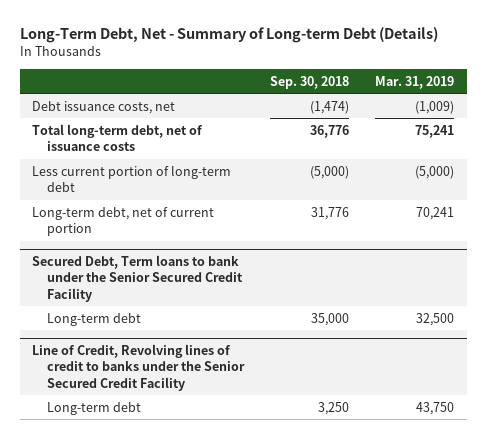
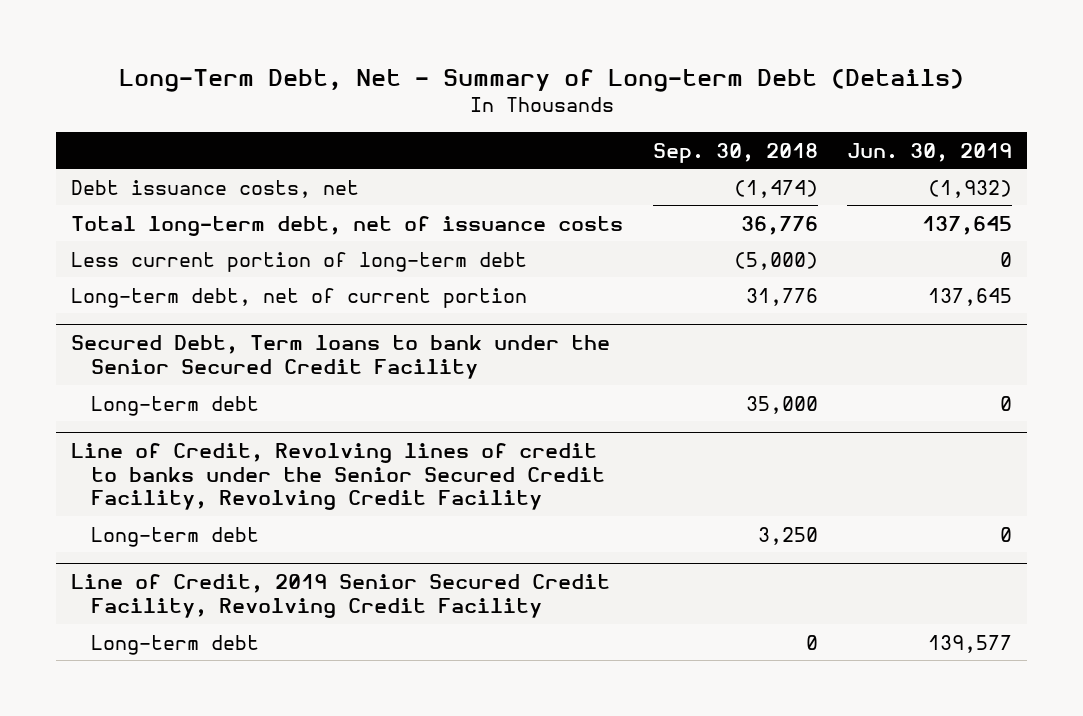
- | Sep. 30, 2018 | Mar. 31, 2019
+ | Sep. 30, 2018 | Jun. 30, 2019
- Line of Credit, Revolving lines of credit to banks under the Senior Secured Credit Facility
+ Line of Credit, Revolving lines of credit to banks under the Senior Secured Credit Facility, Revolving Credit Facility
+ Line of Credit, 2019 Senior Secured Credit Facility, Revolving Credit Facility
+ Long-term debt | 0 | 139,577

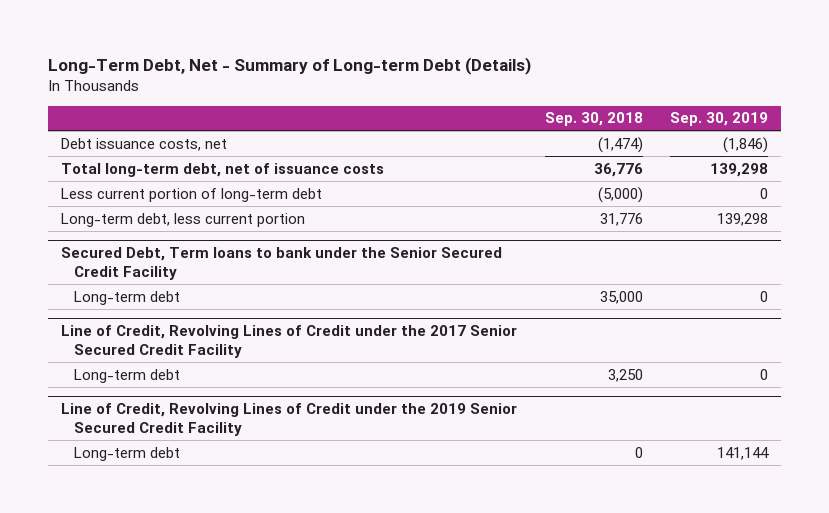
- | Sep. 30, 2018 | Jun. 30, 2019
+ | Sep. 30, 2018 | Sep. 30, 2019
- Long-term debt, net of current portion | 31,776 | 137,645
+ Long-term debt, less current portion | 31,776 | 139,298
- Line of Credit, Revolving lines of credit to banks under the Senior Secured Credit Facility, Revolving Credit Facility
+ Line of Credit, Revolving Lines of Credit under the 2017 Senior Secured Credit Facility
- Line of Credit, 2019 Senior Secured Credit Facility, Revolving Credit Facility
+ Line of Credit, Revolving Lines of Credit under the 2019 Senior Secured Credit Facility

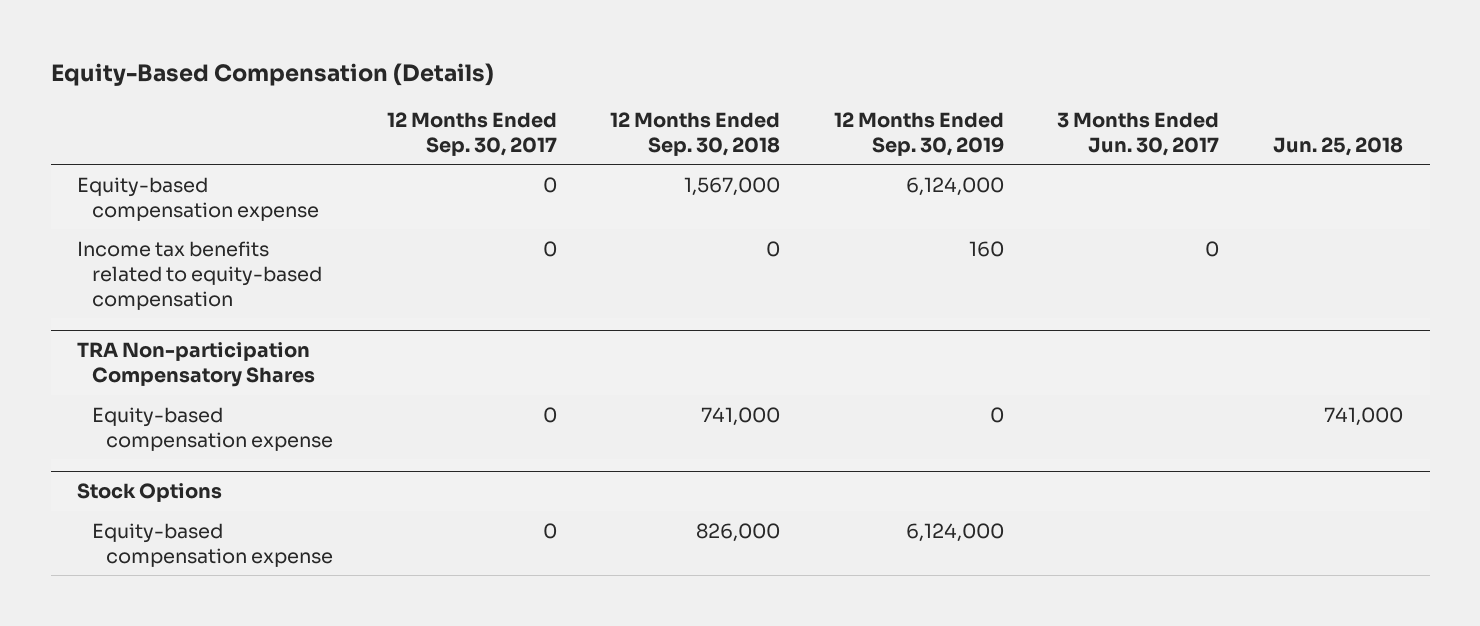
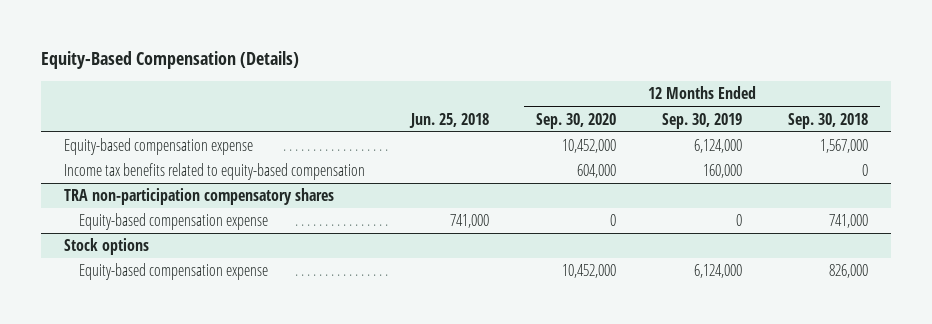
- | 12 Months Ended Sep. 30, 2017 | 12 Months Ended Sep. 30, 2018 | 12 Months Ended Sep. 30, 2019 | 3 Months Ended Jun. 30, 2017 | Jun. 25, 2018
+ | Jun. 25, 2018 | 12 Months Ended Sep. 30, 2020 | 12 Months Ended Sep. 30, 2019 | 12 Months Ended Sep. 30, 2018
- Income tax benefits related to equity-based compensation | 0 | 0 | 160 | 0 |
- TRA Non-participation Compensatory Shares
+ Income tax benefits related to equity-based compensation | | 604,000 | 160,000 | 0
+ TRA non-participation compensatory shares
- Stock Options
+ Stock options

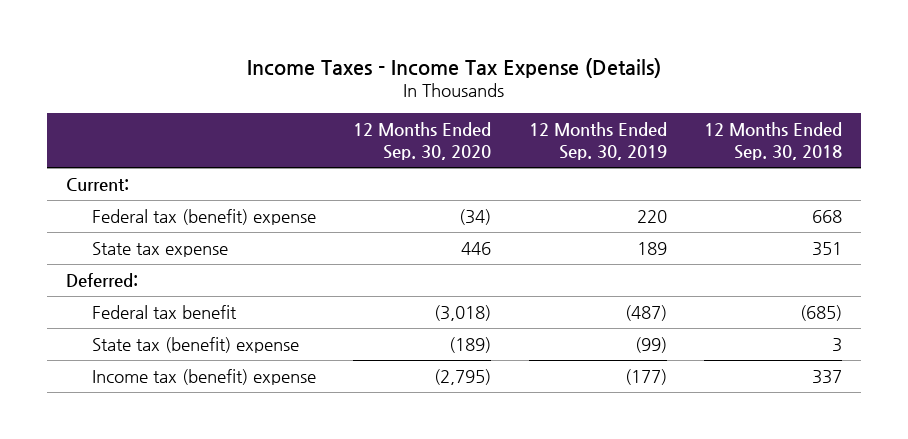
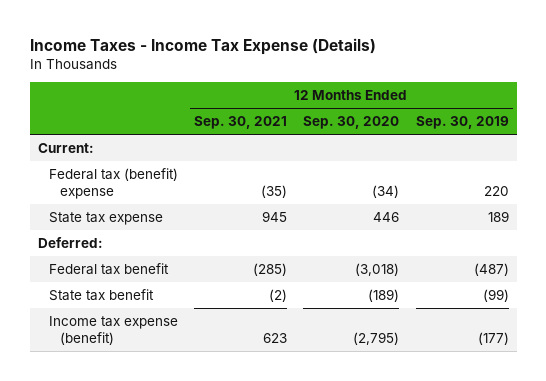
- | 12 Months Ended Sep. 30, 2020 | 12 Months Ended Sep. 30, 2019 | 12 Months Ended Sep. 30, 2018
+ | 12 Months Ended Sep. 30, 2021 | 12 Months Ended Sep. 30, 2020 | 12 Months Ended Sep. 30, 2019
- State tax (benefit) expense | (189) | (99) | 3
- Income tax (benefit) expense | (2,795) | (177) | 337
+ State tax benefit | (2) | (189) | (99)
+ Income tax expense (benefit) | 623 | (2,795) | (177)

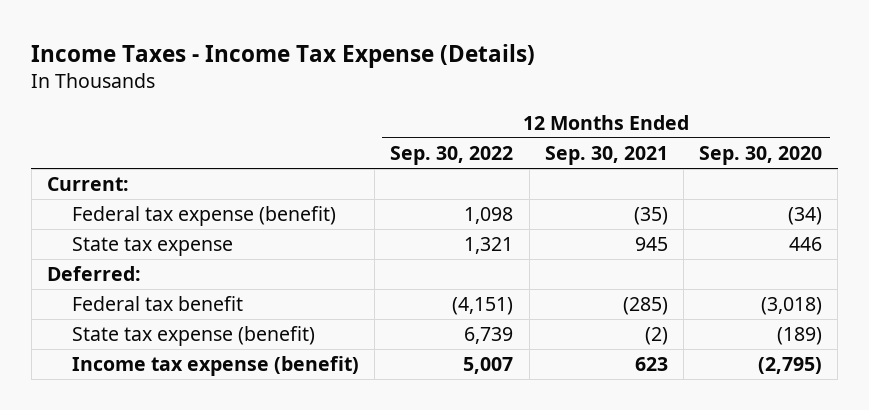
- | 12 Months Ended Sep. 30, 2021 | 12 Months Ended Sep. 30, 2020 | 12 Months Ended Sep. 30, 2019
+ | 12 Months Ended Sep. 30, 2022 | 12 Months Ended Sep. 30, 2021 | 12 Months Ended Sep. 30, 2020
- Federal tax (benefit) expense | (35) | (34) | 220
+ Federal tax expense (benefit) | 1,098 | (35) | (34)
- State tax benefit | (2) | (189) | (99)
+ State tax expense (benefit) | 6,739 | (2) | (189)

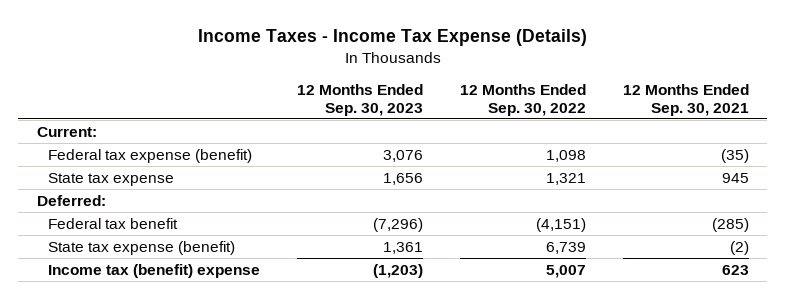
- | 12 Months Ended Sep. 30, 2022 | 12 Months Ended Sep. 30, 2021 | 12 Months Ended Sep. 30, 2020
+ | 12 Months Ended Sep. 30, 2023 | 12 Months Ended Sep. 30, 2022 | 12 Months Ended Sep. 30, 2021
- Income tax expense (benefit) | 5,007 | 623 | (2,795)
+ Income tax (benefit) expense | (1,203) | 5,007 | 623

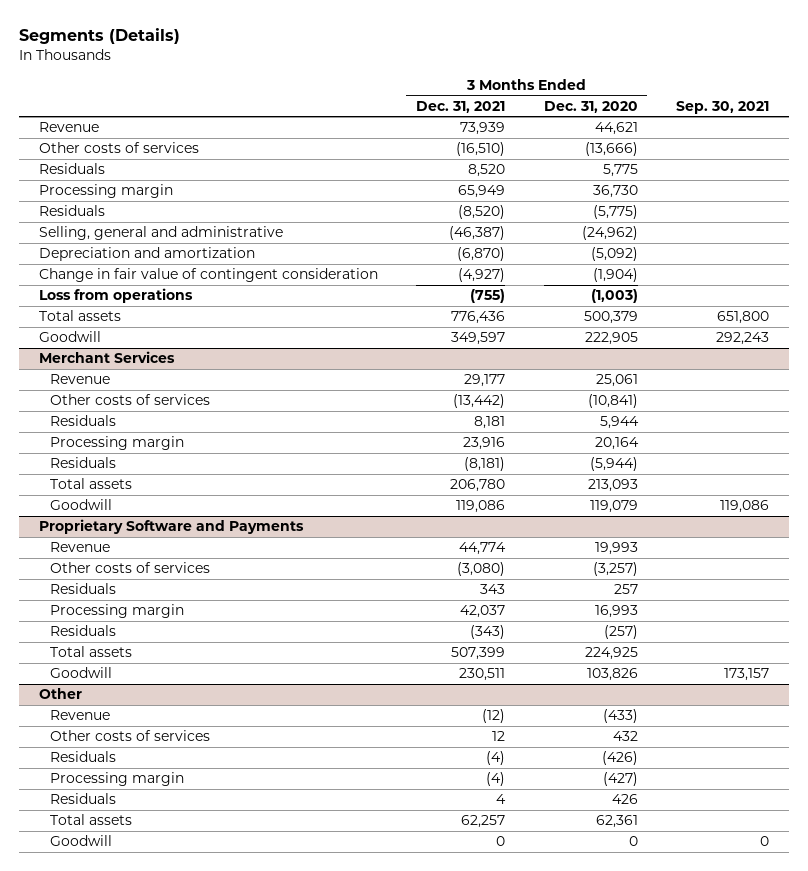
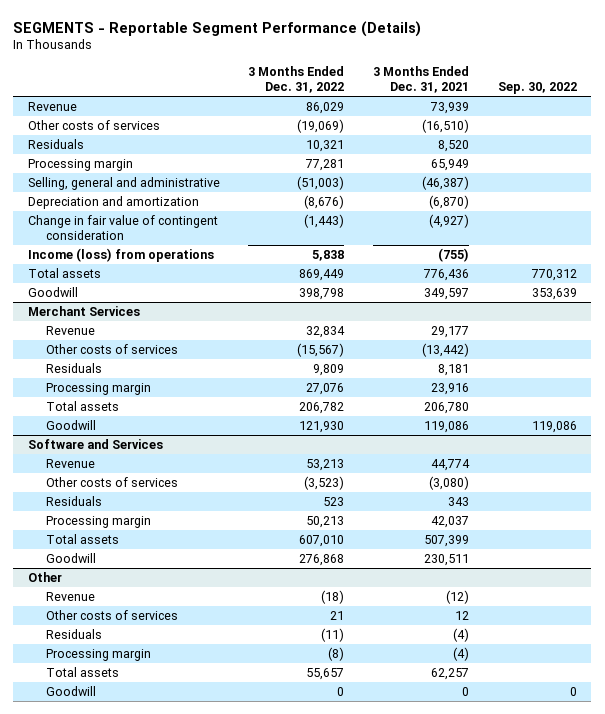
- Segments (Details)
+ SEGMENTS - Reportable Segment Performance (Details)
- | 3 Months Ended Dec. 31, 2021 | 3 Months Ended Dec. 31, 2020 | Sep. 30, 2021
+ | 3 Months Ended Dec. 31, 2022 | 3 Months Ended Dec. 31, 2021 | Sep. 30, 2022
- Residuals | (8,520) | (5,775) |
- Loss from operations | (755) | (1,003) |
+ Income (loss) from operations | 5,838 | (755) |
@ Merchant Services
- Residuals | (8,181) | (5,944) |
- Proprietary Software and Payments
+ Software and Services
- Residuals | (343) | (257) |
@ Other
- Residuals | 4 | 426 |

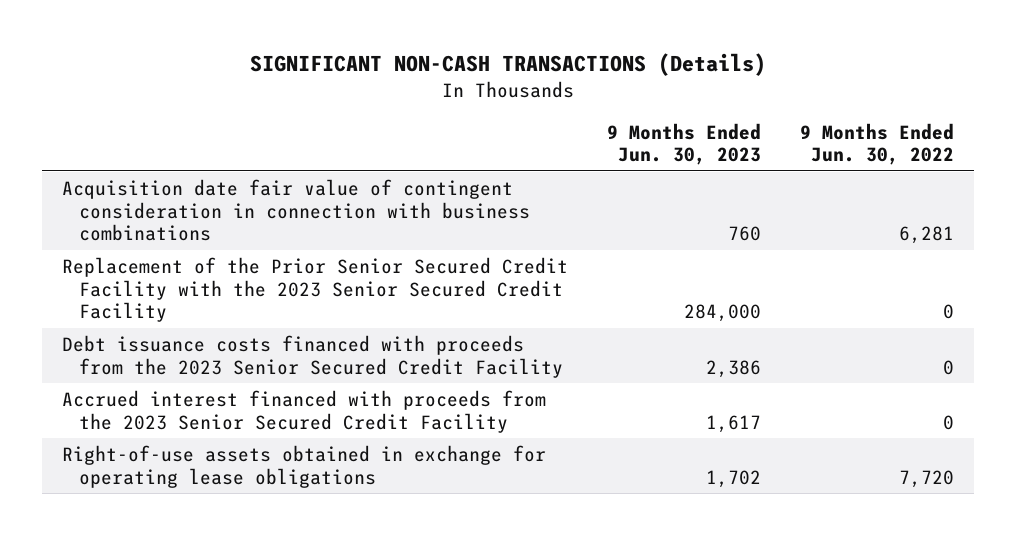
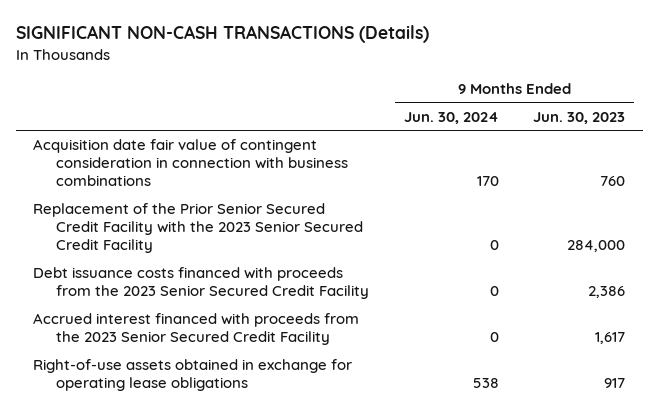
- | 9 Months Ended Jun. 30, 2023 | 9 Months Ended Jun. 30, 2022
+ | 9 Months Ended Jun. 30, 2024 | 9 Months Ended Jun. 30, 2023
- Right-of-use assets obtained in exchange for operating lease obligations | 1,702 | 7,720
+ Right-of-use assets obtained in exchange for operating lease obligations | 538 | 917

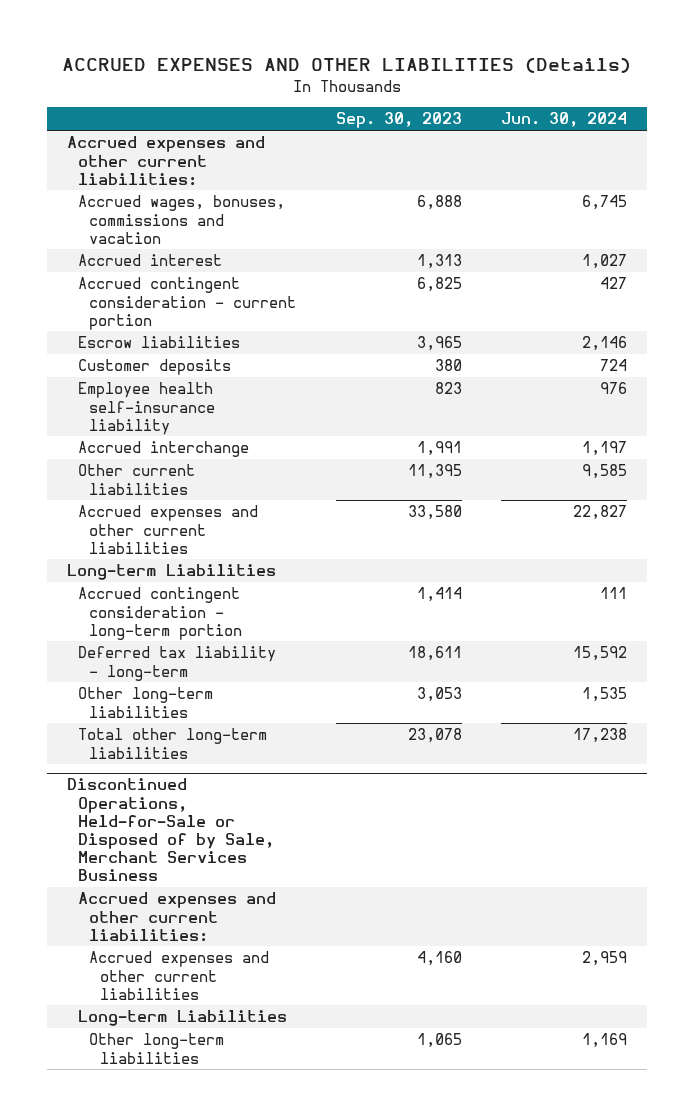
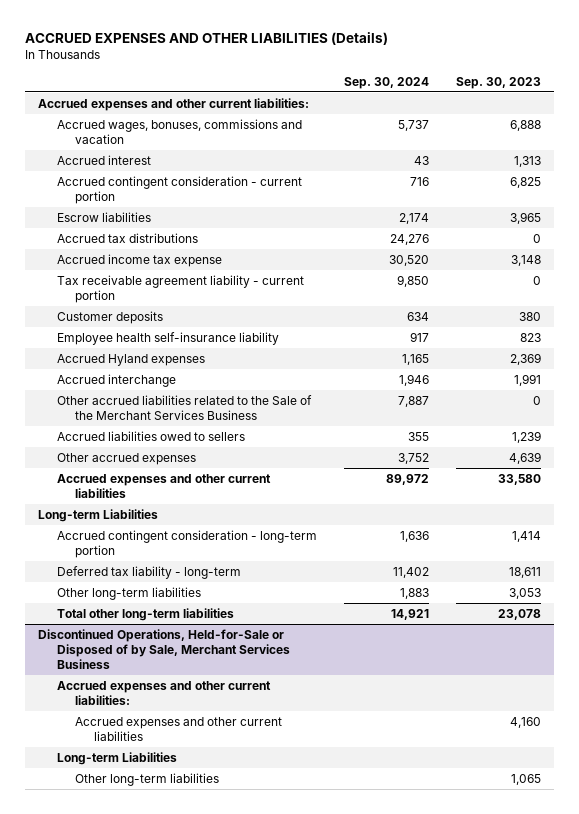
- | Sep. 30, 2023 | Jun. 30, 2024
+ | Sep. 30, 2024 | Sep. 30, 2023
+ Accrued tax distributions | 24,276 | 0
+ Accrued income tax expense | 30,520 | 3,148
+ Tax receivable agreement liability - current portion | 9,850 | 0
+ Accrued Hyland expenses | 1,165 | 2,369
- Other current liabilities | 11,395 | 9,585
+ Other accrued liabilities related to the Sale of the Merchant Services Business | 7,887 | 0
+ Accrued liabilities owed to sellers | 355 | 1,239
+ Other accrued expenses | 3,752 | 4,639

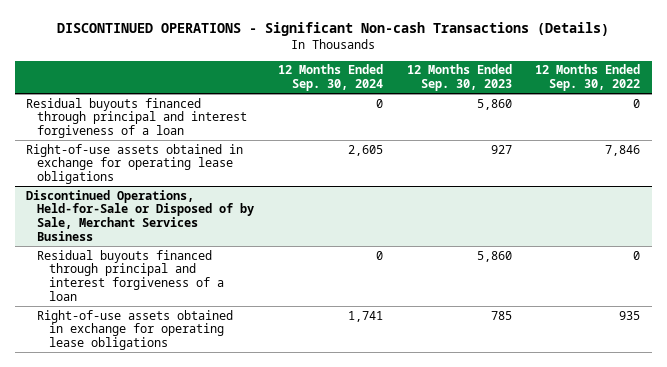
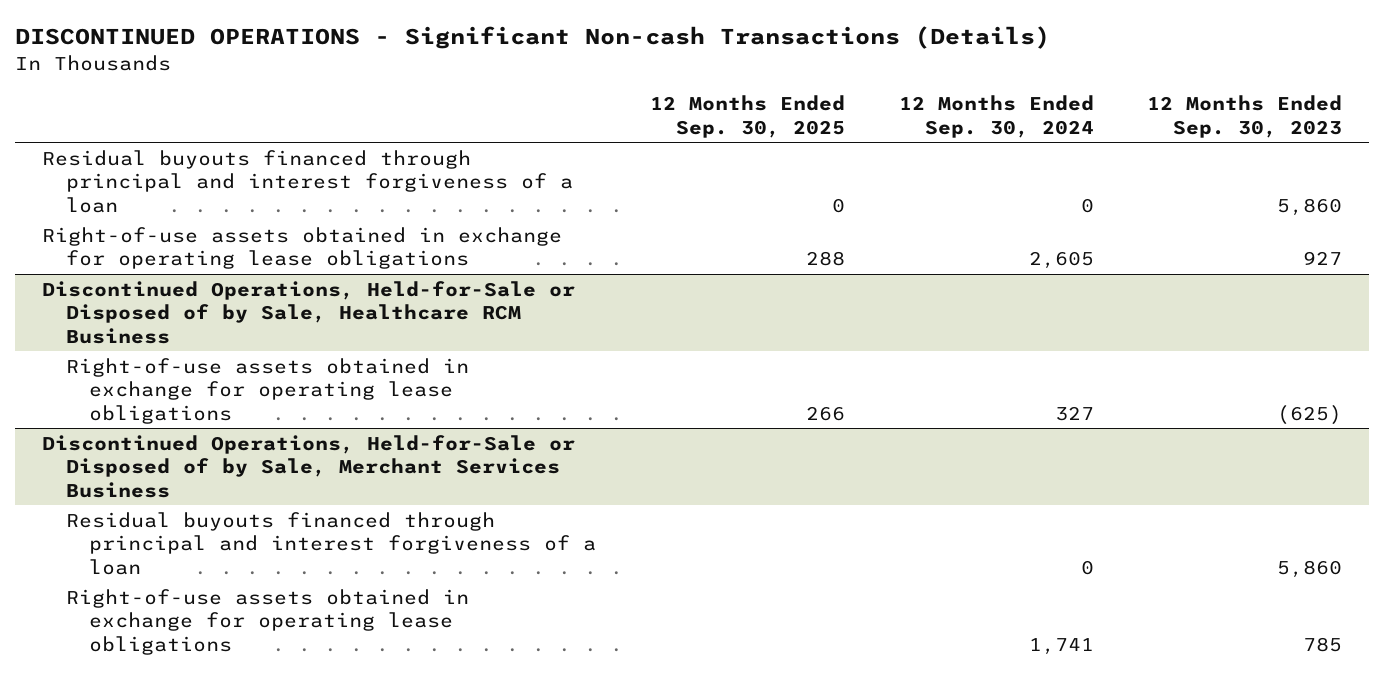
- | 12 Months Ended Sep. 30, 2024 | 12 Months Ended Sep. 30, 2023 | 12 Months Ended Sep. 30, 2022
+ | 12 Months Ended Sep. 30, 2025 | 12 Months Ended Sep. 30, 2024 | 12 Months Ended Sep. 30, 2023
+ Discontinued Operations, Held-for-Sale or Disposed of by Sale, Healthcare RCM Business
+ Right-of-use assets obtained in exchange for operating lease obligations | 266 | 327 | (625)

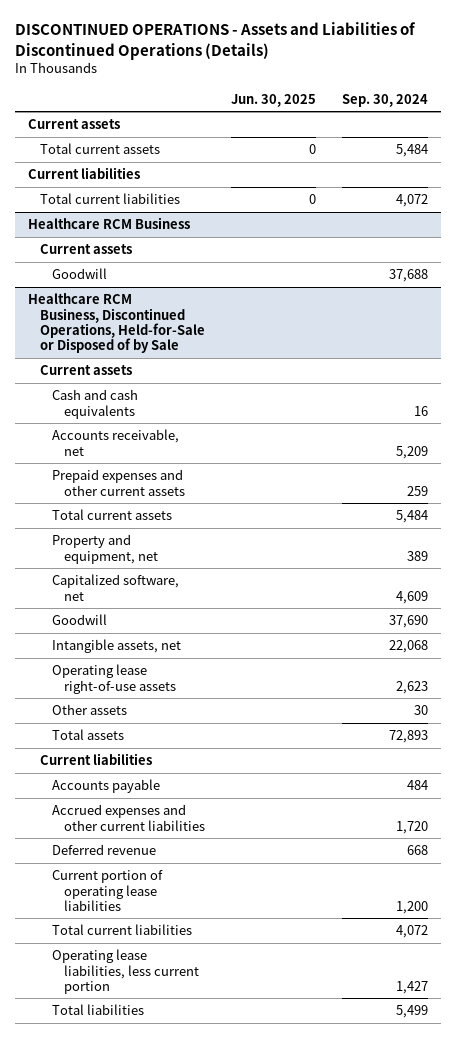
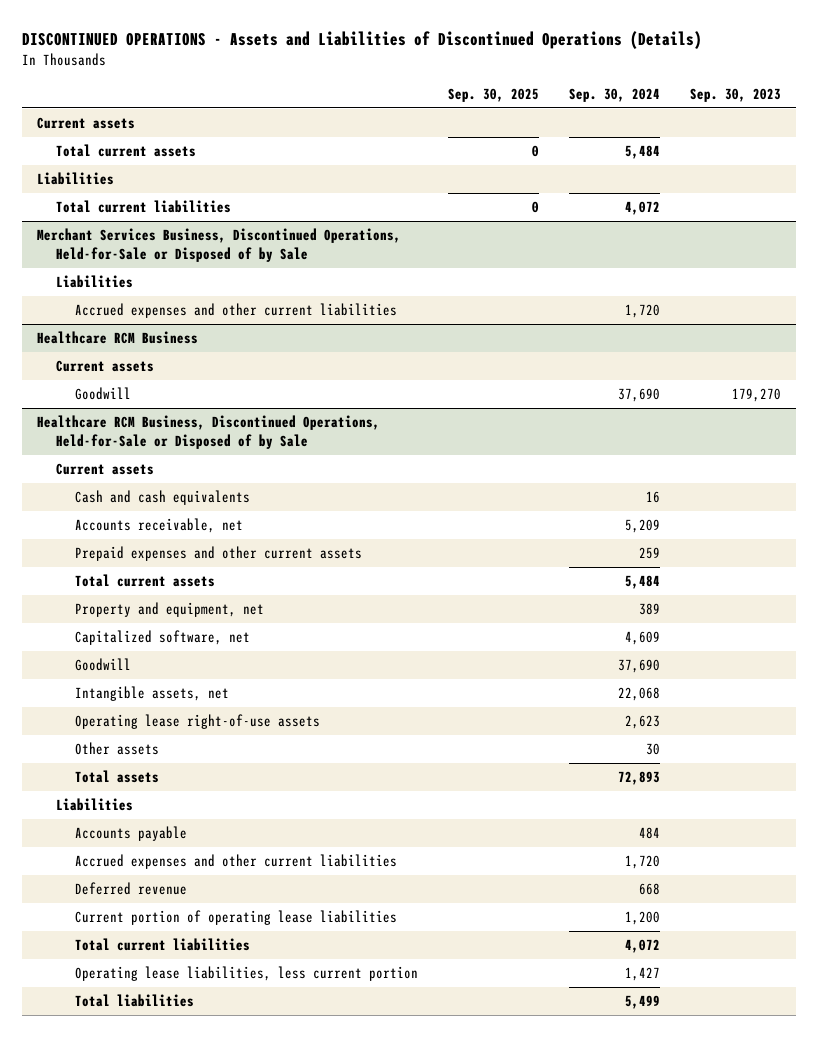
- | Jun. 30, 2025 | Sep. 30, 2024
+ | Sep. 30, 2025 | Sep. 30, 2024 | Sep. 30, 2023
- Current liabilities
+ Liabilities
+ Merchant Services Business, Discontinued Operations, Held-for-Sale or Disposed of by Sale
+ Liabilities
+ Accrued expenses and other current liabilities | | 1,720 |
@ Healthcare RCM Business
- Goodwill | | 37,688
+ Goodwill | | 37,690 | 179,270
@ Healthcare RCM Business, Discontinued Operations, Held-for-Sale or Disposed of by Sale
- Current liabilities
+ Liabilities

